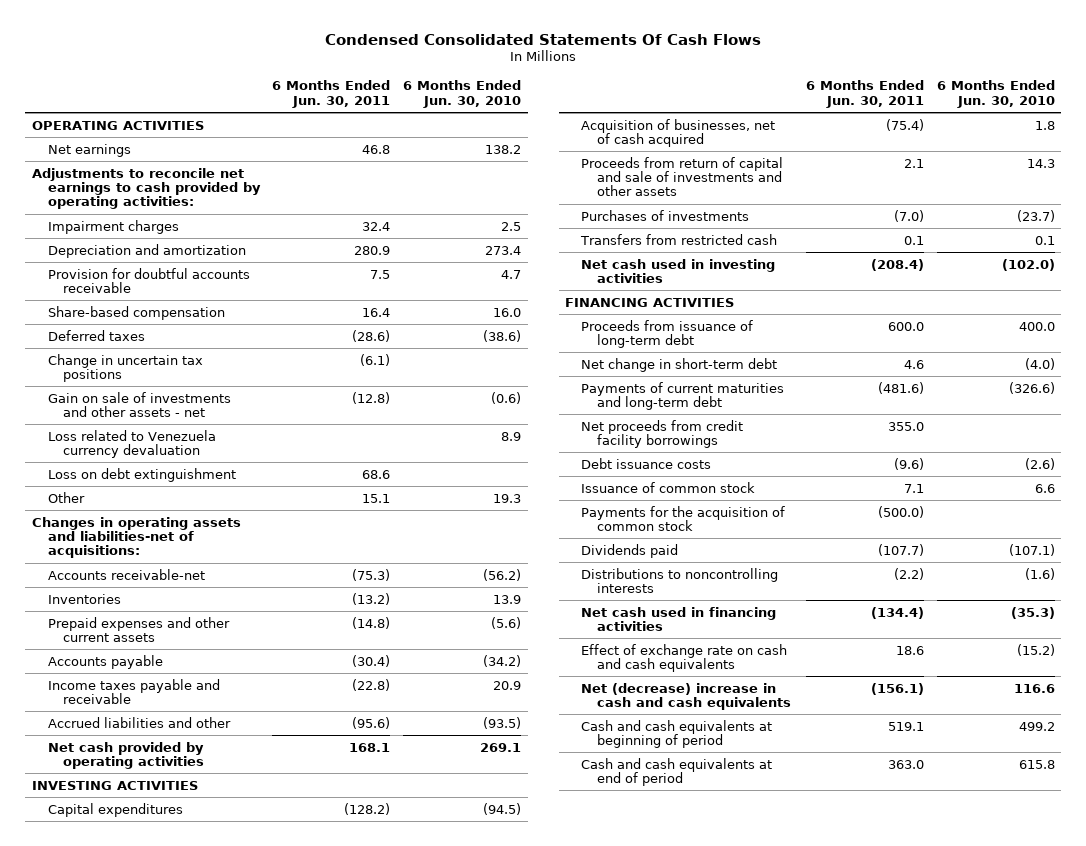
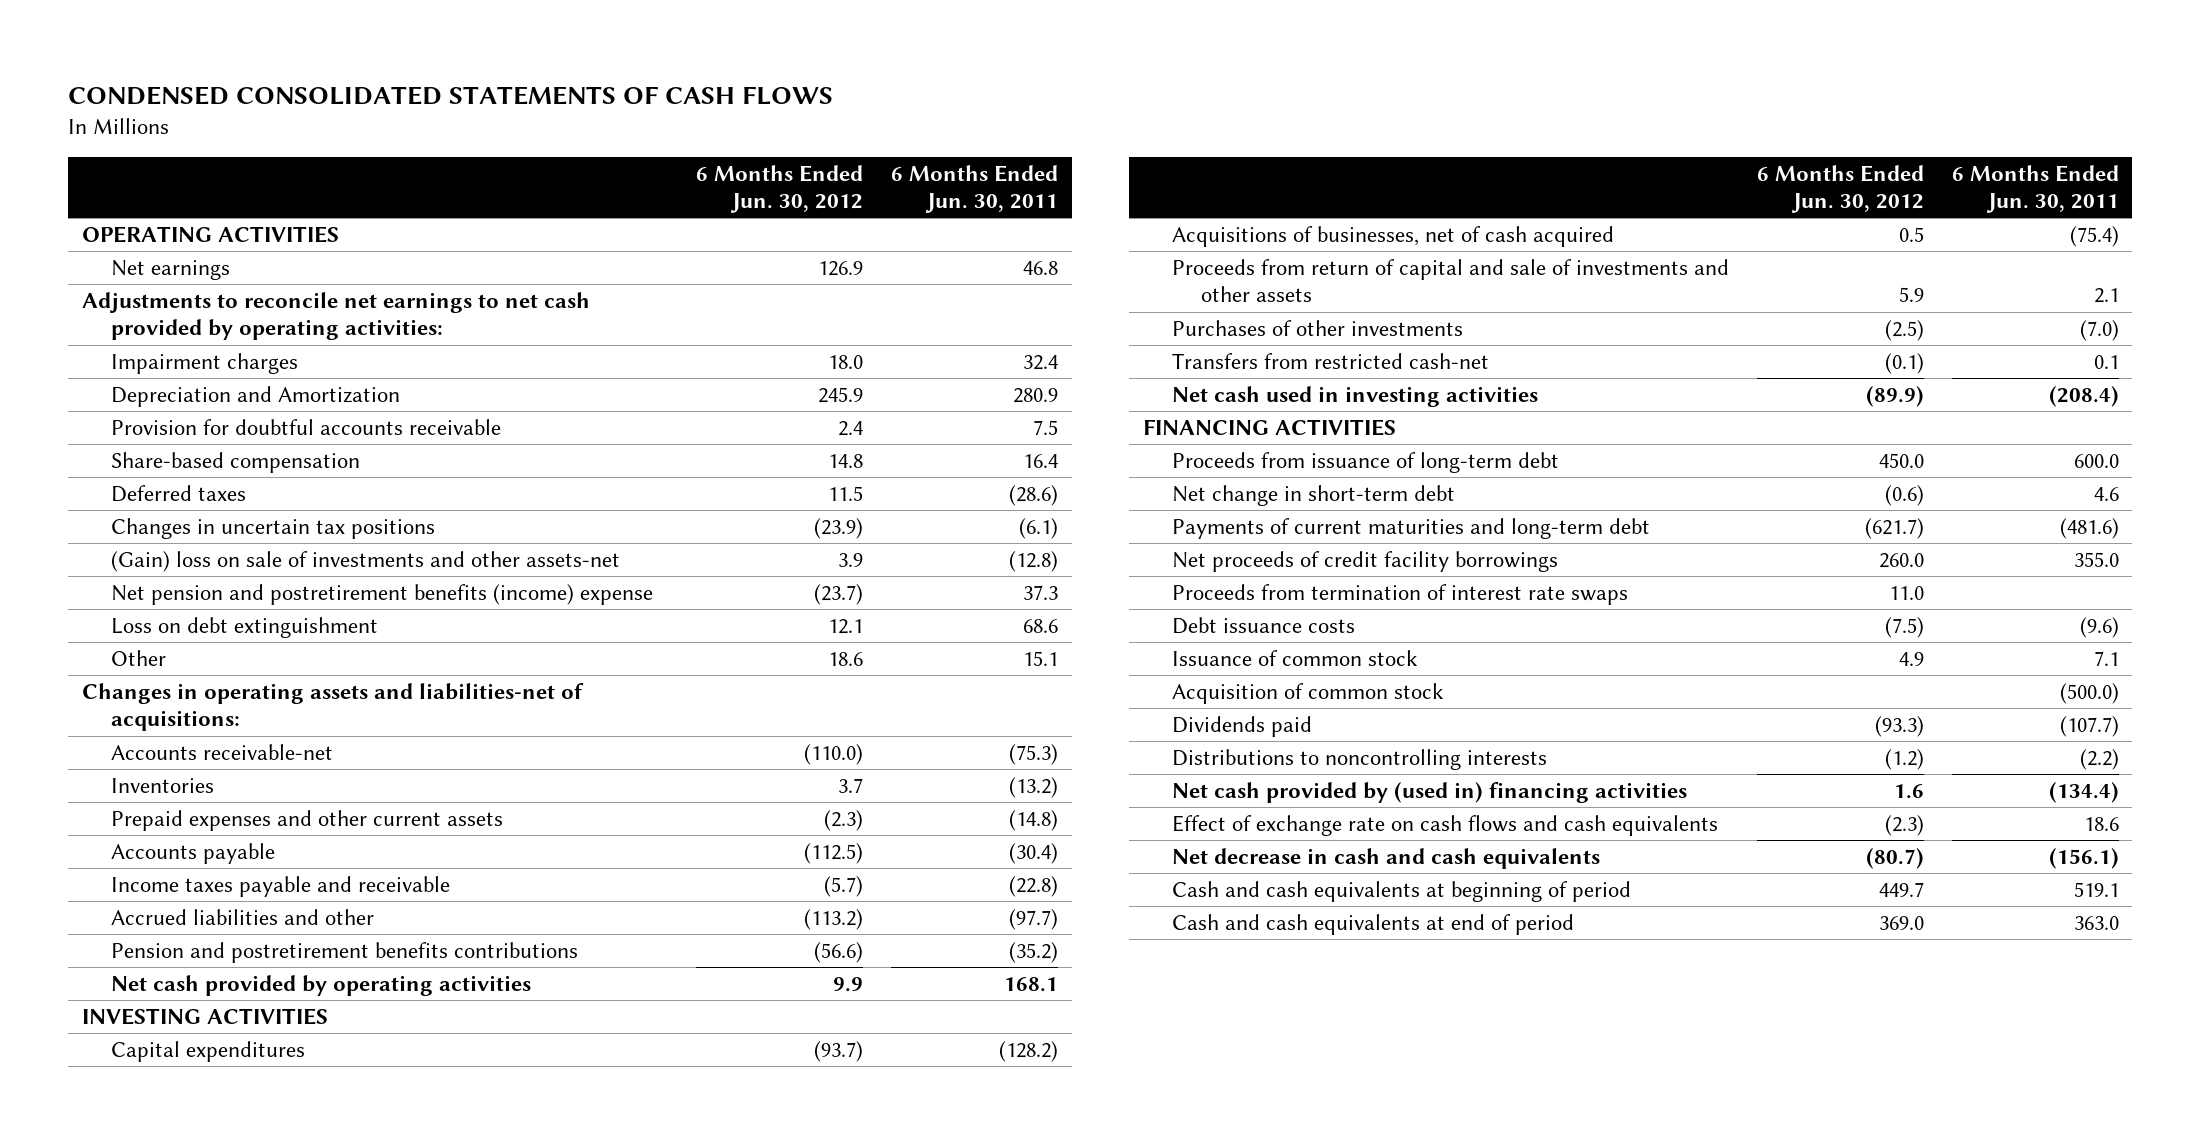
- Condensed Consolidated Statements Of Cash Flows
+ CONDENSED CONSOLIDATED STATEMENTS OF CASH FLOWS
- | 6 Months Ended Jun. 30, 2011 | 6 Months Ended Jun. 30, 2010
+ | 6 Months Ended Jun. 30, 2012 | 6 Months Ended Jun. 30, 2011
- Adjustments to reconcile net earnings to cash provided by operating activities:
+ Adjustments to reconcile net earnings to net cash provided by operating activities:
- Depreciation and amortization | 280.9 | 273.4
+ Depreciation and Amortization | 245.9 | 280.9
- Change in uncertain tax positions | (6.1) |
- Gain on sale of investments and other assets - net | (12.8) | (0.6)
- Loss related to Venezuela currency devaluation | | 8.9
+ Changes in uncertain tax positions | (23.9) | (6.1)
+ (Gain) loss on sale of investments and other assets-net | 3.9 | (12.8)
+ Net pension and postretirement benefits (income) expense | (23.7) | 37.3
- Accrued liabilities and other | (95.6) | (93.5)
+ Accrued liabilities and other | (113.2) | (97.7)
+ Pension and postretirement benefits contributions | (56.6) | (35.2)
- Acquisition of businesses, net of cash acquired | (75.4) | 1.8
+ Acquisitions of businesses, net of cash acquired | 0.5 | (75.4)
- Purchases of investments | (7.0) | (23.7)
- Transfers from restricted cash | 0.1 | 0.1
+ Purchases of other investments | (2.5) | (7.0)
+ Transfers from restricted cash-net | (0.1) | 0.1
- Net proceeds from credit facility borrowings | 355.0 |
+ Net proceeds of credit facility borrowings | 260.0 | 355.0
+ Proceeds from termination of interest rate swaps | 11.0 |
- Payments for the acquisition of common stock | (500.0) |
+ Acquisition of common stock | | (500.0)
- Net cash used in financing activities | (134.4) | (35.3)
- Effect of exchange rate on cash and cash equivalents | 18.6 | (15.2)
- Net (decrease) increase in cash and cash equivalents | (156.1) | 116.6
+ Net cash provided by (used in) financing activities | 1.6 | (134.4)
+ Effect of exchange rate on cash flows and cash equivalents | (2.3) | 18.6
+ Net decrease in cash and cash equivalents | (80.7) | (156.1)

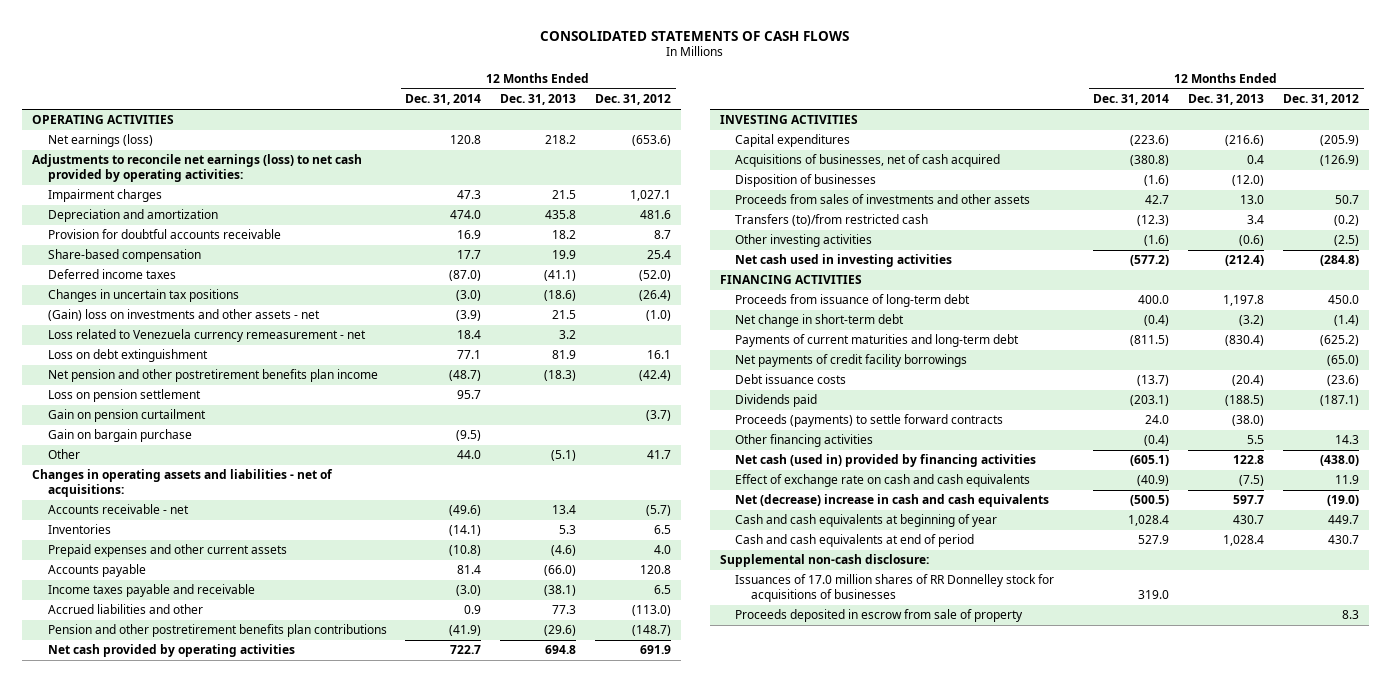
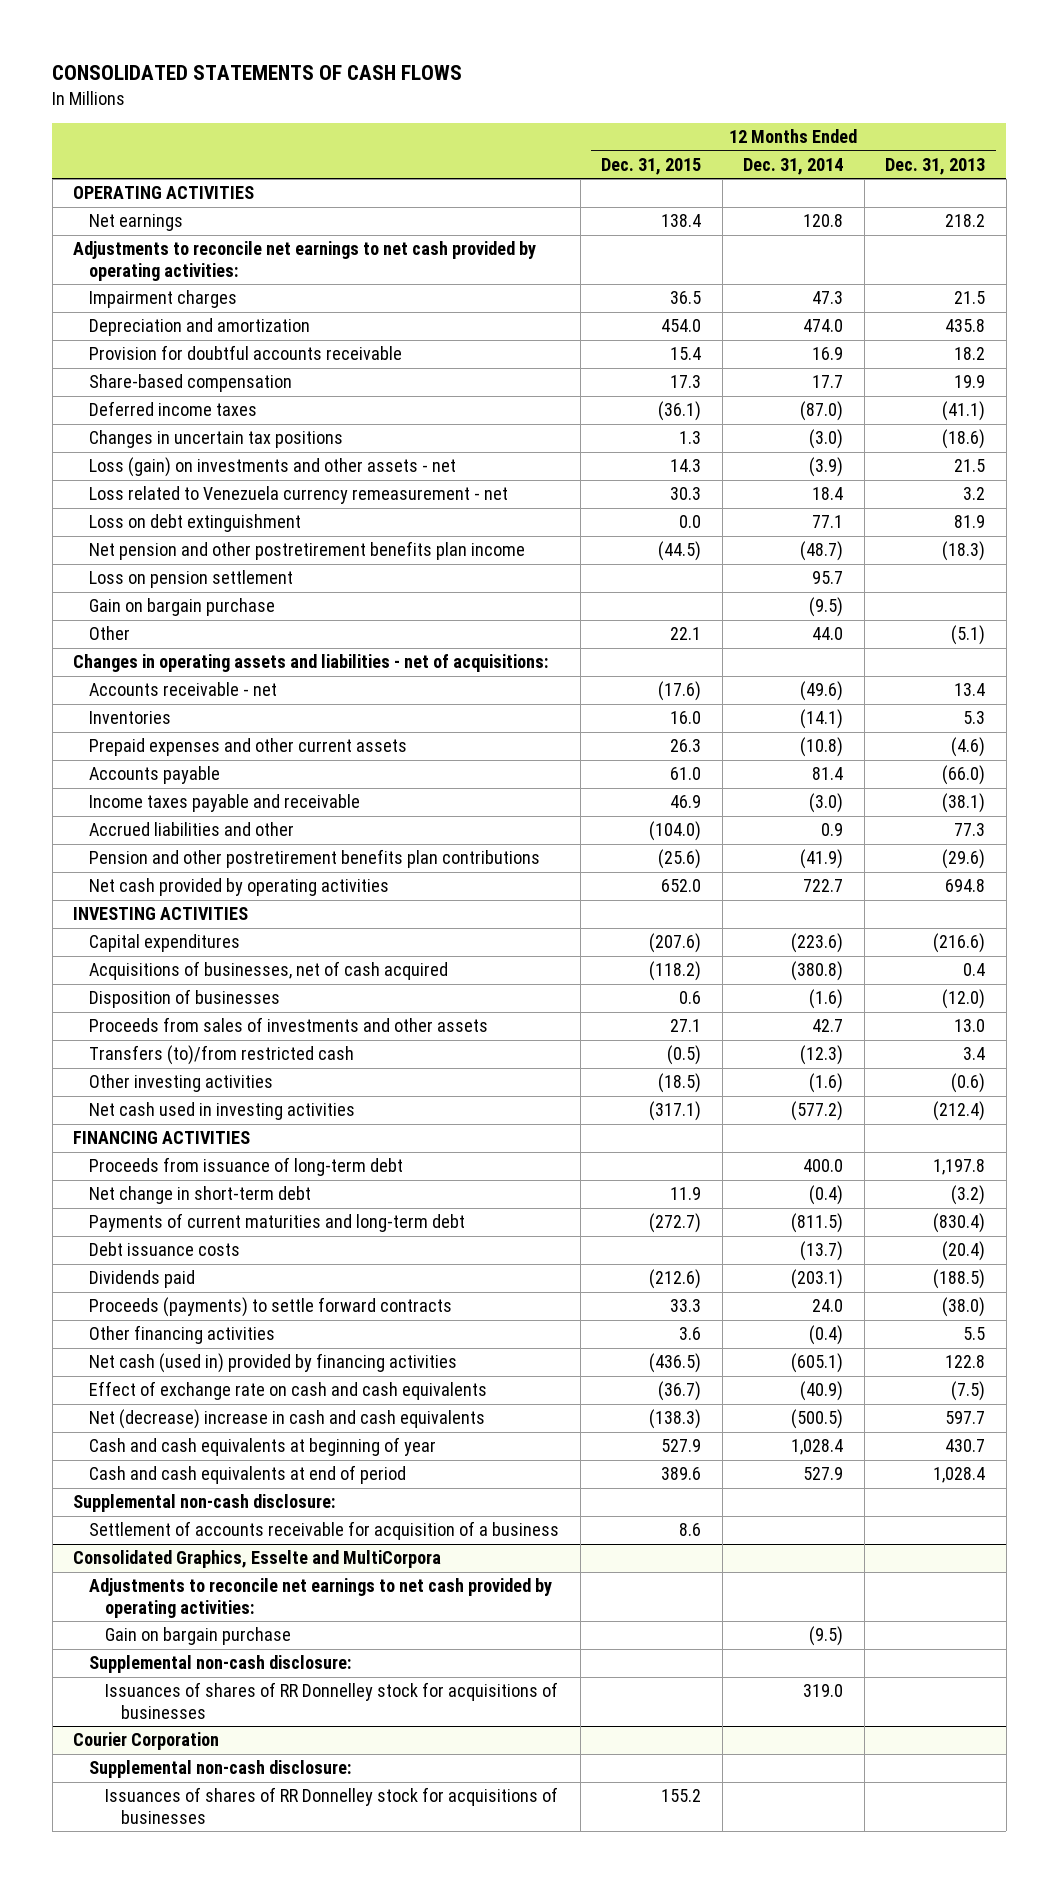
- | 12 Months Ended Dec. 31, 2014 | 12 Months Ended Dec. 31, 2013 | 12 Months Ended Dec. 31, 2012
+ | 12 Months Ended Dec. 31, 2015 | 12 Months Ended Dec. 31, 2014 | 12 Months Ended Dec. 31, 2013
- Net earnings (loss) | 120.8 | 218.2 | (653.6)
- Adjustments to reconcile net earnings (loss) to net cash provided by operating activities:
+ Net earnings | 138.4 | 120.8 | 218.2
+ Adjustments to reconcile net earnings to net cash provided by operating activities:
- (Gain) loss on investments and other assets - net | (3.9) | 21.5 | (1.0)
+ Loss (gain) on investments and other assets - net | 14.3 | (3.9) | 21.5
- Gain on pension curtailment | | | (3.7)
- Net payments of credit facility borrowings | | | (65.0)
- Issuances of 17.0 million shares of RR Donnelley stock for acquisitions of businesses | 319.0 | |
- Proceeds deposited in escrow from sale of property | | | 8.3
+ Settlement of accounts receivable for acquisition of a business | 8.6 | |
+ Consolidated Graphics, Esselte and MultiCorpora
+ Adjustments to reconcile net earnings to net cash provided by operating activities:
+ Gain on bargain purchase | | (9.5) |
+ Supplemental non-cash disclosure:
+ Issuances of shares of RR Donnelley stock for acquisitions of businesses | | 319.0 |
+ Courier Corporation
+ Supplemental non-cash disclosure:
+ Issuances of shares of RR Donnelley stock for acquisitions of businesses | 155.2 | |

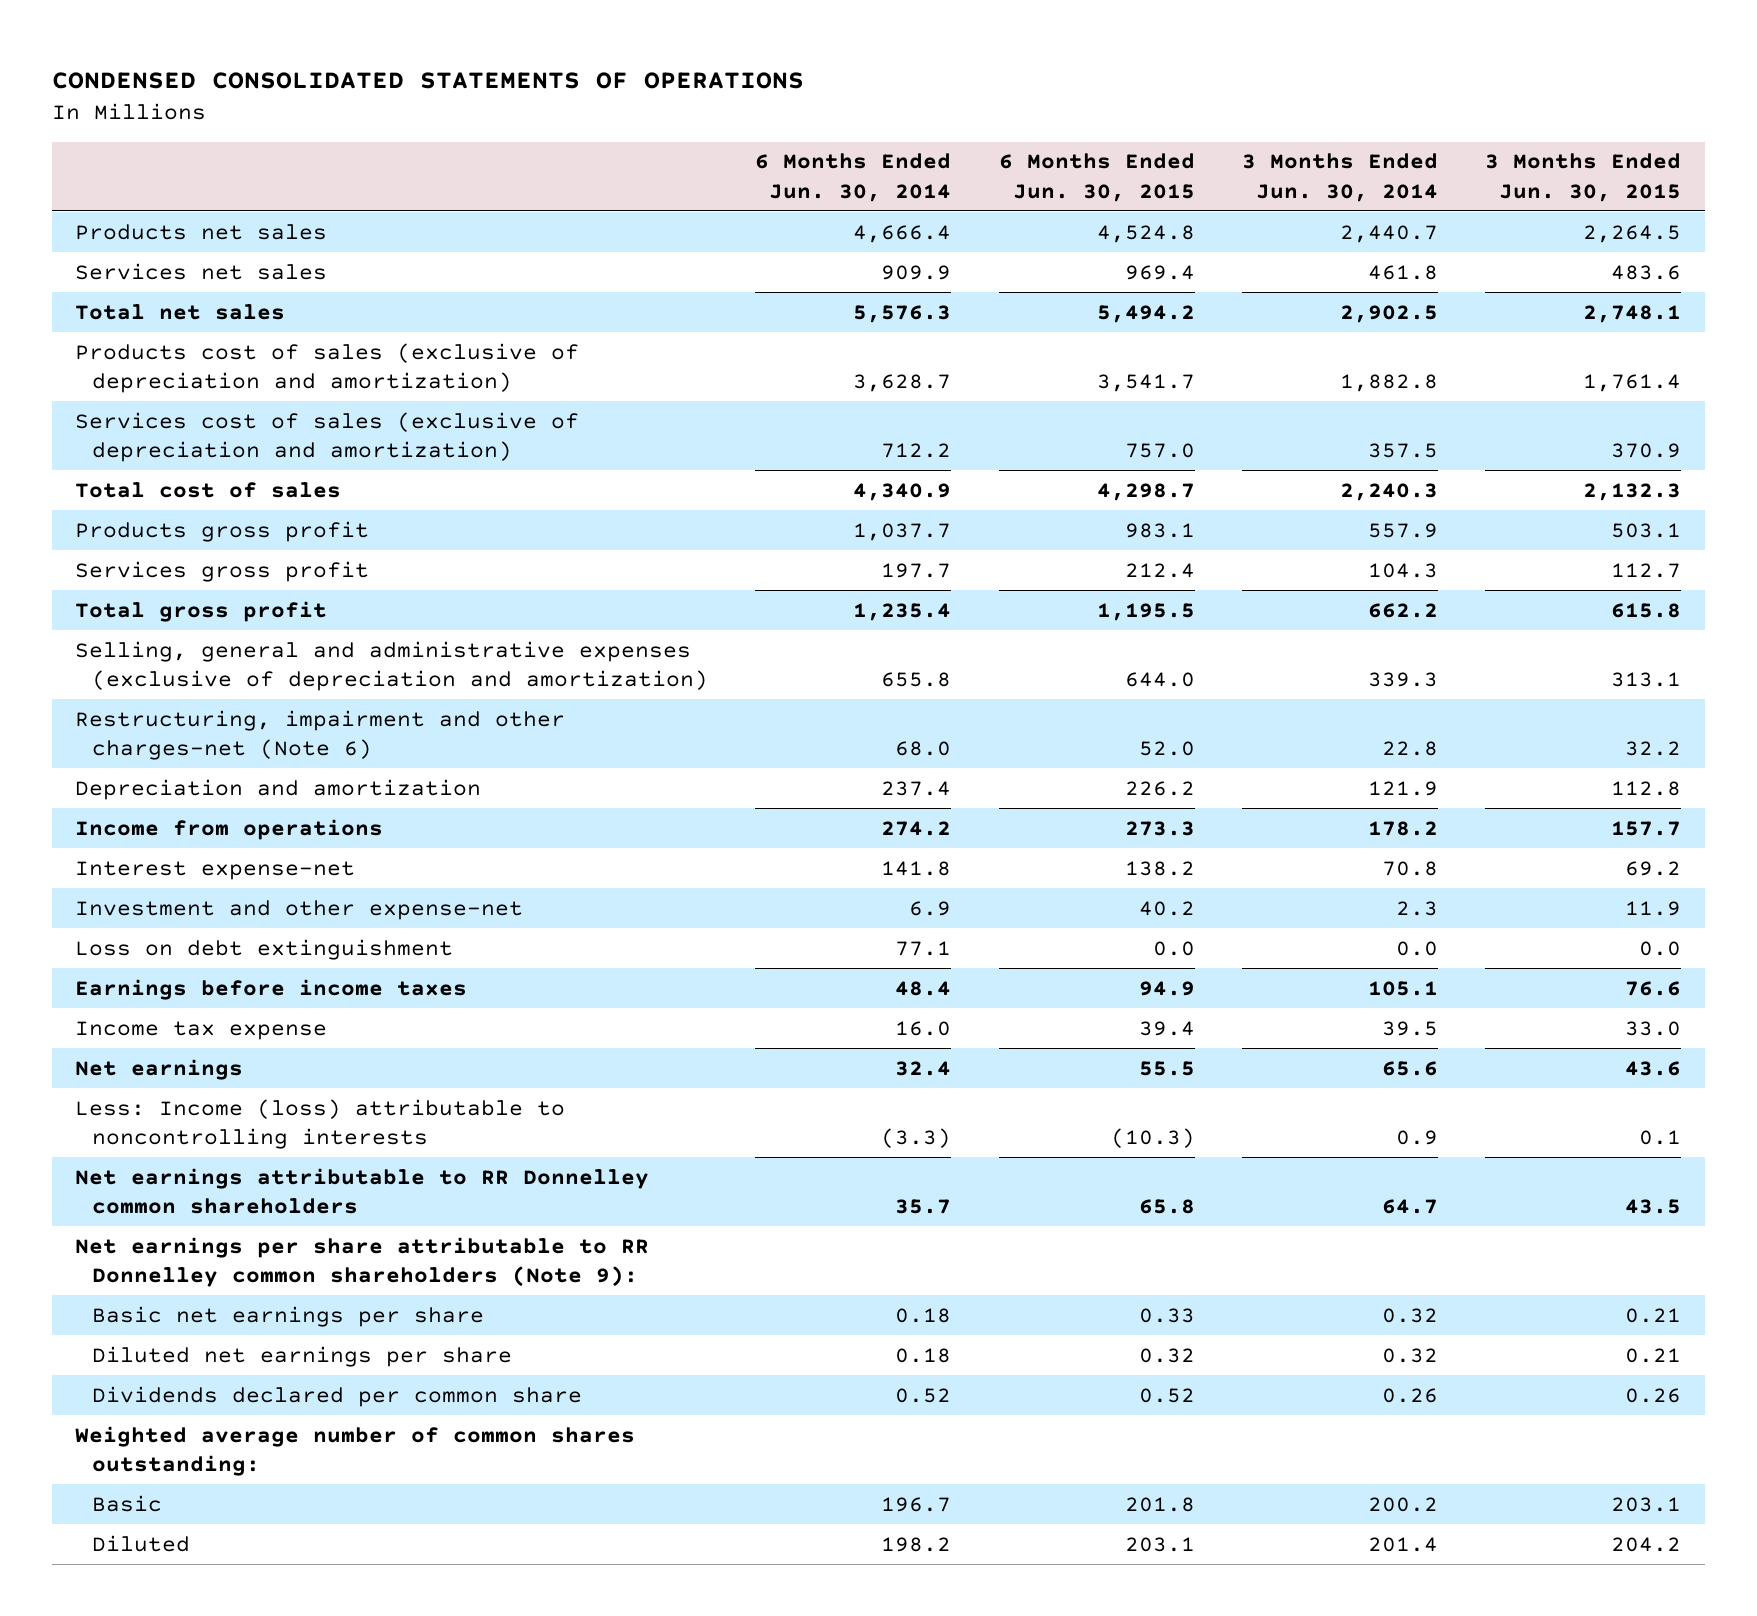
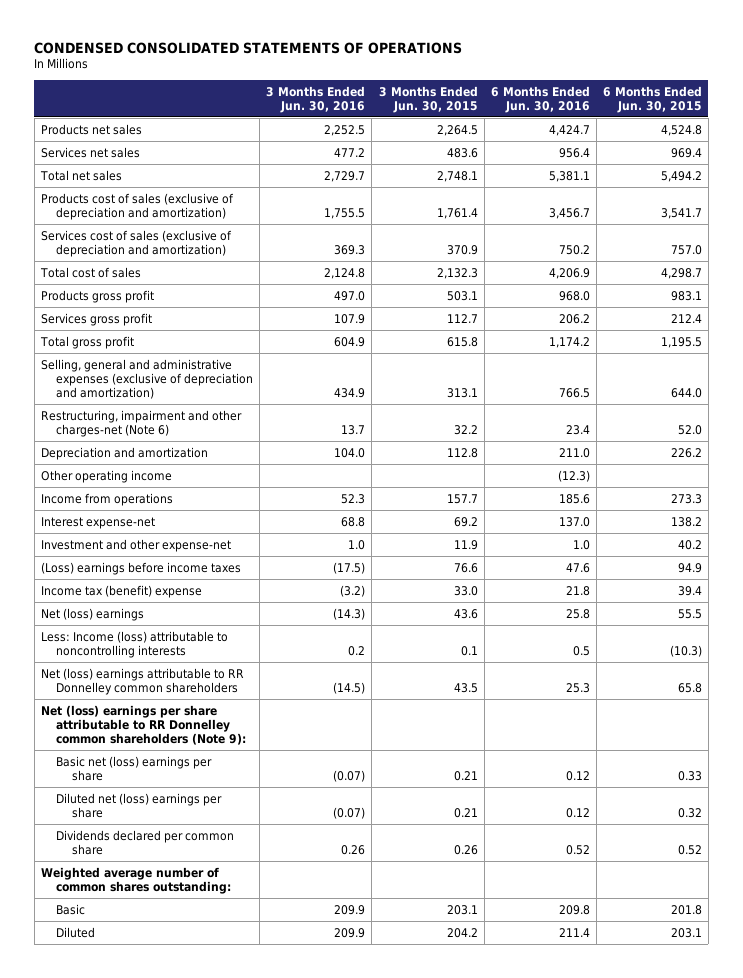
- | 6 Months Ended Jun. 30, 2014 | 6 Months Ended Jun. 30, 2015 | 3 Months Ended Jun. 30, 2014 | 3 Months Ended Jun. 30, 2015
+ | 3 Months Ended Jun. 30, 2016 | 3 Months Ended Jun. 30, 2015 | 6 Months Ended Jun. 30, 2016 | 6 Months Ended Jun. 30, 2015
+ Other operating income | | | (12.3) |
- Loss on debt extinguishment | 77.1 | 0.0 | 0.0 | 0.0
- Earnings before income taxes | 48.4 | 94.9 | 105.1 | 76.6
- Income tax expense | 16.0 | 39.4 | 39.5 | 33.0
- Net earnings | 32.4 | 55.5 | 65.6 | 43.6
+ (Loss) earnings before income taxes | (17.5) | 76.6 | 47.6 | 94.9
+ Income tax (benefit) expense | (3.2) | 33.0 | 21.8 | 39.4
+ Net (loss) earnings | (14.3) | 43.6 | 25.8 | 55.5
- Net earnings attributable to RR Donnelley common shareholders | 35.7 | 65.8 | 64.7 | 43.5
- Net earnings per share attributable to RR Donnelley common shareholders (Note 9):
- Basic net earnings per share | 0.18 | 0.33 | 0.32 | 0.21
- Diluted net earnings per share | 0.18 | 0.32 | 0.32 | 0.21
+ Net (loss) earnings attributable to RR Donnelley common shareholders | (14.5) | 43.5 | 25.3 | 65.8
+ Net (loss) earnings per share attributable to RR Donnelley common shareholders (Note 9):
+ Basic net (loss) earnings per share | (0.07) | 0.21 | 0.12 | 0.33
+ Diluted net (loss) earnings per share | (0.07) | 0.21 | 0.12 | 0.32

